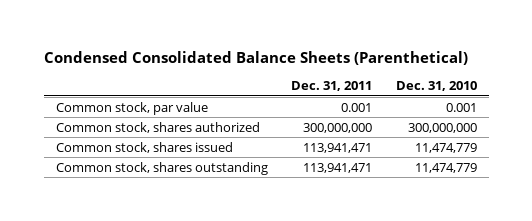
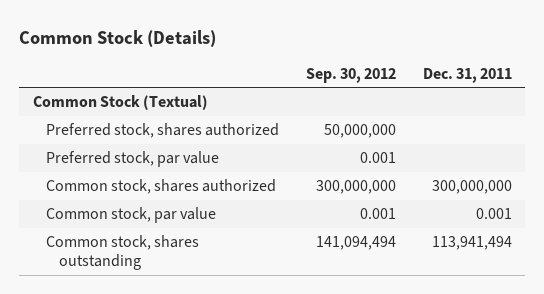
- Condensed Consolidated Balance Sheets (Parenthetical)
+ Common Stock (Details)
- | Dec. 31, 2011 | Dec. 31, 2010
+ | Sep. 30, 2012 | Dec. 31, 2011
+ Common Stock (Textual)
+ Preferred stock, shares authorized | 50,000,000 |
+ Preferred stock, par value | 0.001 |
- Common stock, shares issued | 113,941,471 | 11,474,779
- Common stock, shares outstanding | 113,941,471 | 11,474,779
moved down: Common stock, par value | 0.001 | 0.001
+ Common stock, shares outstanding | 141,094,494 | 113,941,494

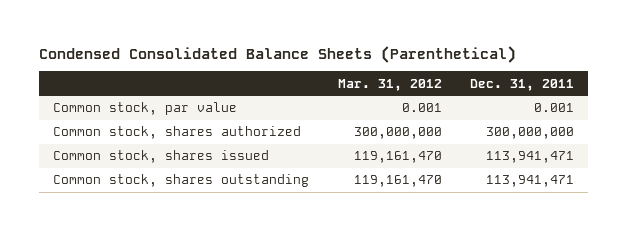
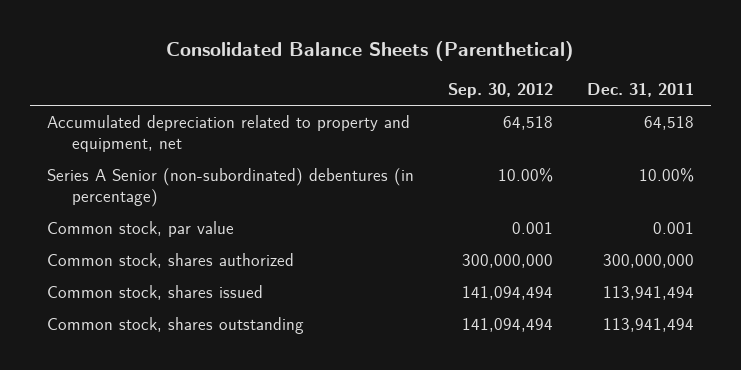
- Condensed Consolidated Balance Sheets (Parenthetical)
+ Consolidated Balance Sheets (Parenthetical)
- | Mar. 31, 2012 | Dec. 31, 2011
+ | Sep. 30, 2012 | Dec. 31, 2011
+ Accumulated depreciation related to property and equipment, net | 64,518 | 64,518
+ Series A Senior (non-subordinated) debentures (in percentage) | 10.00% | 10.00%
- Common stock, shares issued | 119,161,470 | 113,941,471
- Common stock, shares outstanding | 119,161,470 | 113,941,471
+ Common stock, shares issued | 141,094,494 | 113,941,494
+ Common stock, shares outstanding | 141,094,494 | 113,941,494

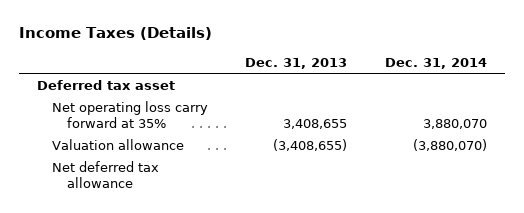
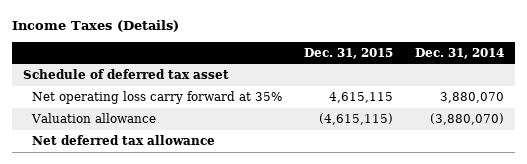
- | Dec. 31, 2013 | Dec. 31, 2014
+ | Dec. 31, 2015 | Dec. 31, 2014
- Deferred tax asset
+ Schedule of deferred tax asset

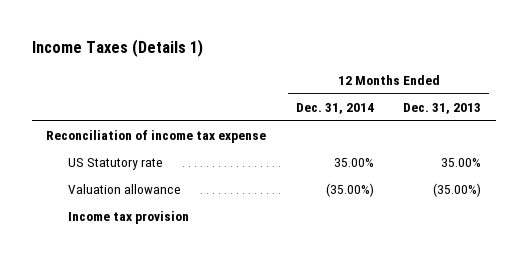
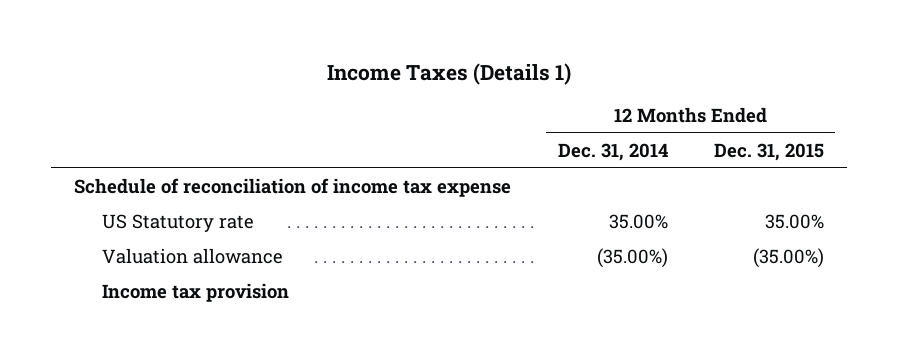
- | 12 Months Ended Dec. 31, 2014 | 12 Months Ended Dec. 31, 2013
+ | 12 Months Ended Dec. 31, 2014 | 12 Months Ended Dec. 31, 2015
- Reconciliation of income tax expense
+ Schedule of reconciliation of income tax expense

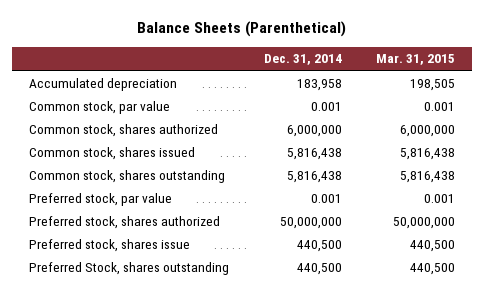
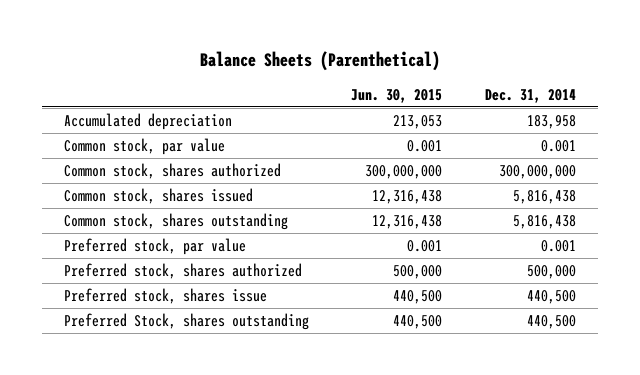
- | Dec. 31, 2014 | Mar. 31, 2015
+ | Jun. 30, 2015 | Dec. 31, 2014
- Common stock, shares authorized | 6,000,000 | 6,000,000
+ Common stock, shares authorized | 300,000,000 | 300,000,000
- Preferred stock, shares authorized | 50,000,000 | 50,000,000
+ Preferred stock, shares authorized | 500,000 | 500,000

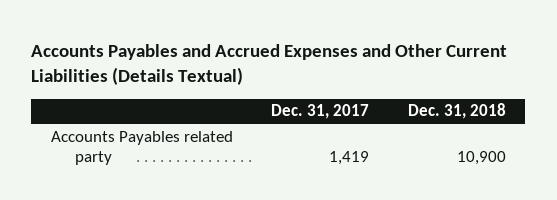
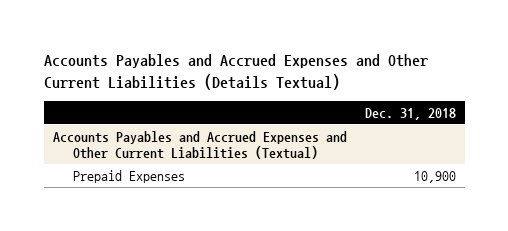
- | Dec. 31, 2017 | Dec. 31, 2018
+ | Dec. 31, 2018
- Accounts Payables related party | 1,419 | 10,900
+ Accounts Payables and Accrued Expenses and Other Current Liabilities (Textual)
+ Prepaid Expenses | 10,900

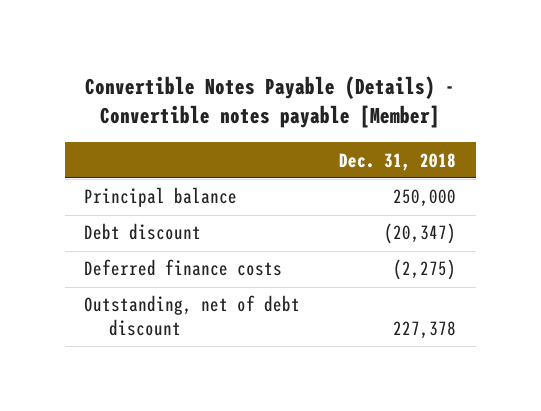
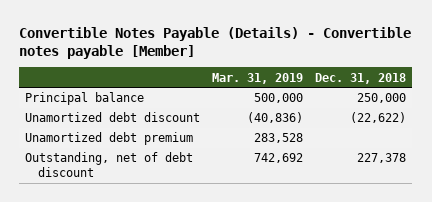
- | Dec. 31, 2018
+ | Mar. 31, 2019 | Dec. 31, 2018
- Debt discount | (20,347)
- Deferred finance costs | (2,275)
+ Unamortized debt discount | (40,836) | (22,622)
+ Unamortized debt premium | 283,528 |

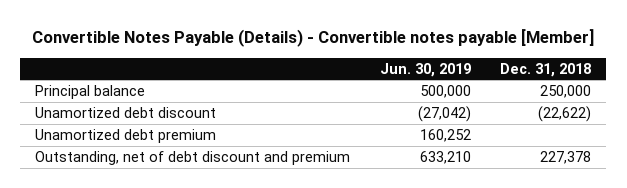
- | Mar. 31, 2019 | Dec. 31, 2018
+ | Jun. 30, 2019 | Dec. 31, 2018
- Outstanding, net of debt discount | 742,692 | 227,378
+ Outstanding, net of debt discount and premium | 633,210 | 227,378

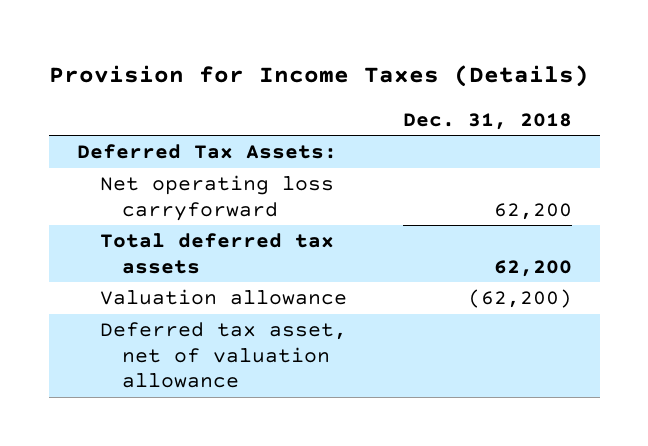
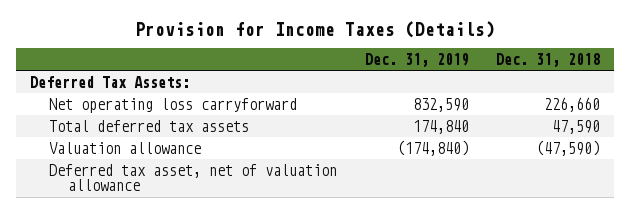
- | Dec. 31, 2018
+ | Dec. 31, 2019 | Dec. 31, 2018
- Net operating loss carryforward | 62,200
- Total deferred tax assets | 62,200
- Valuation allowance | (62,200)
+ Net operating loss carryforward | 832,590 | 226,660
+ Total deferred tax assets | 174,840 | 47,590
+ Valuation allowance | (174,840) | (47,590)

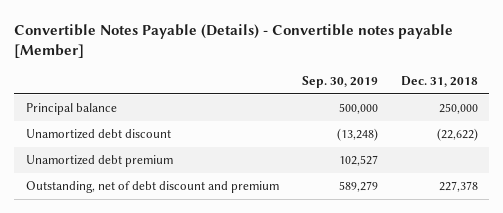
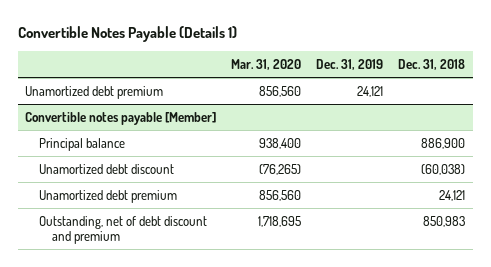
- Convertible Notes Payable (Details) - Convertible notes payable [Member]
+ Convertible Notes Payable (Details 1)
- | Sep. 30, 2019 | Dec. 31, 2018
+ | Mar. 31, 2020 | Dec. 31, 2019 | Dec. 31, 2018
- Principal balance | 500,000 | 250,000
- Unamortized debt discount | (13,248) | (22,622)
- Outstanding, net of debt discount and premium | 589,279 | 227,378
+ Convertible notes payable [Member]
+ Principal balance | 938,400 | | 886,900
+ Unamortized debt discount | (76,265) | | (60,038)
+ Unamortized debt premium | 856,560 | | 24,121
+ Outstanding, net of debt discount and premium | 1,718,695 | | 850,983

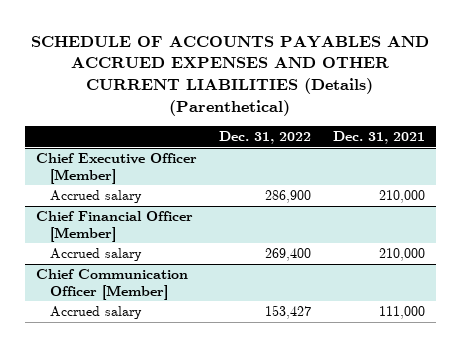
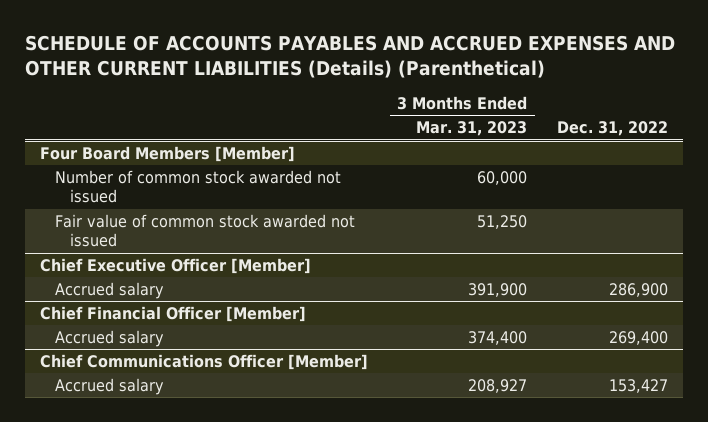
- | Dec. 31, 2022 | Dec. 31, 2021
+ | 3 Months Ended Mar. 31, 2023 | Dec. 31, 2022
+ Four Board Members [Member]
+ Number of common stock awarded not issued | 60,000 |
+ Fair value of common stock awarded not issued | 51,250 |
- Chief Communication Officer [Member]
+ Chief Communications Officer [Member]

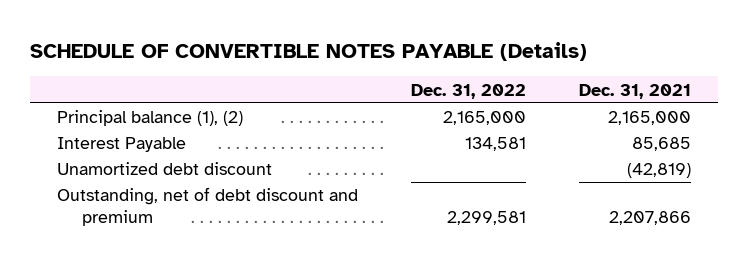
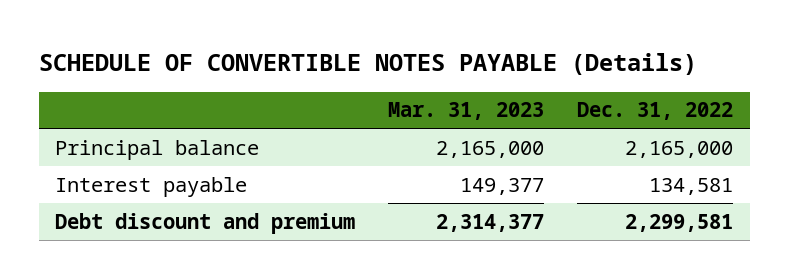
- | Dec. 31, 2022 | Dec. 31, 2021
+ | Mar. 31, 2023 | Dec. 31, 2022
- Principal balance (1), (2) | 2,165,000 | 2,165,000
- Interest Payable | 134,581 | 85,685
- Unamortized debt discount | | (42,819)
- Outstanding, net of debt discount and premium | 2,299,581 | 2,207,866
+ Principal balance | 2,165,000 | 2,165,000
+ Interest payable | 149,377 | 134,581
+ Debt discount and premium | 2,314,377 | 2,299,581

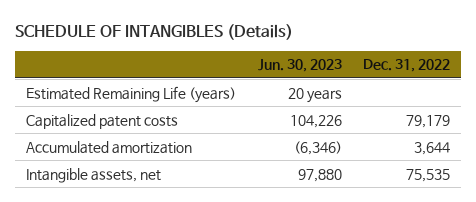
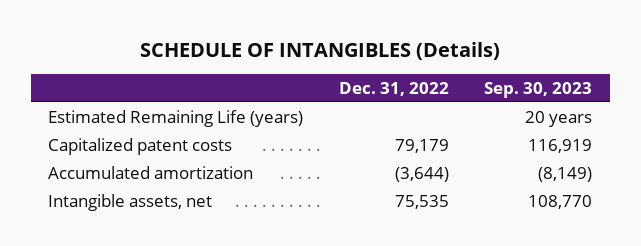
- | Jun. 30, 2023 | Dec. 31, 2022
+ | Dec. 31, 2022 | Sep. 30, 2023
- Accumulated amortization | (6,346) | 3,644
+ Accumulated amortization | (3,644) | (8,149)

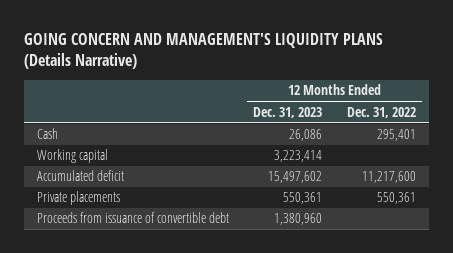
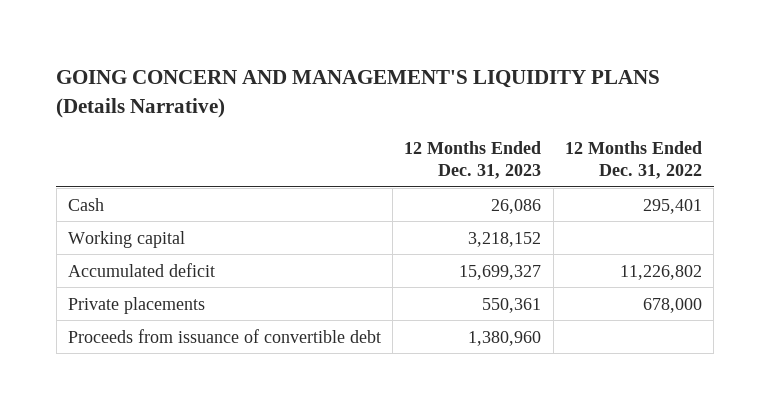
- Working capital | 3,223,414 |
- Accumulated deficit | 15,497,602 | 11,217,600
- Private placements | 550,361 | 550,361
+ Working capital | 3,218,152 |
+ Accumulated deficit | 15,699,327 | 11,226,802
+ Private placements | 550,361 | 678,000

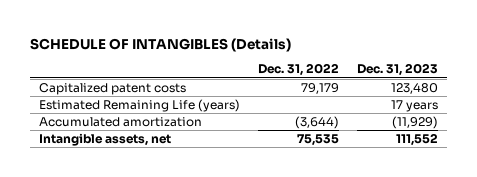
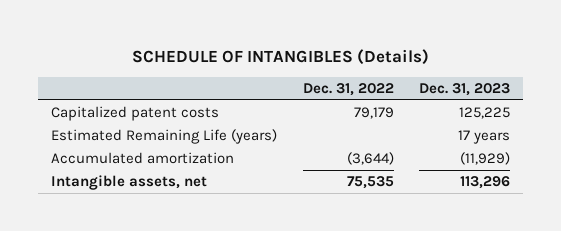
- Capitalized patent costs | 79,179 | 123,480
+ Capitalized patent costs | 79,179 | 125,225
- Intangible assets, net | 75,535 | 111,552
+ Intangible assets, net | 75,535 | 113,296

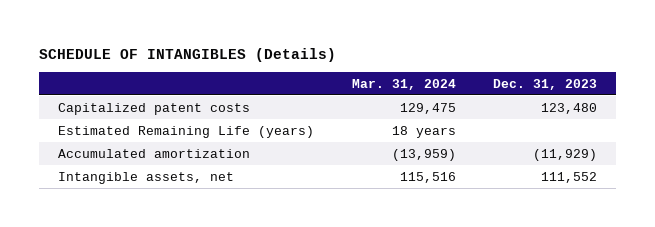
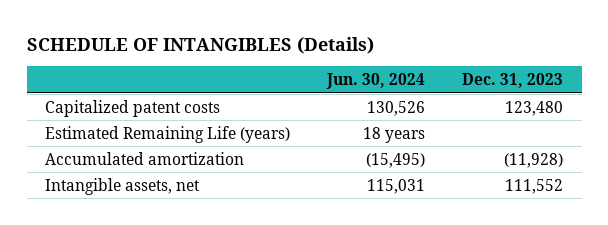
- | Mar. 31, 2024 | Dec. 31, 2023
+ | Jun. 30, 2024 | Dec. 31, 2023
- Accumulated amortization | (13,959) | (11,929)
+ Accumulated amortization | (15,495) | (11,928)

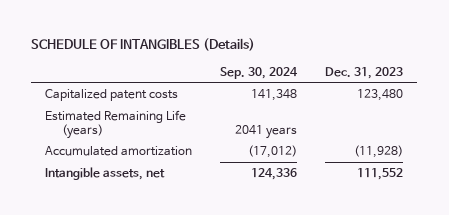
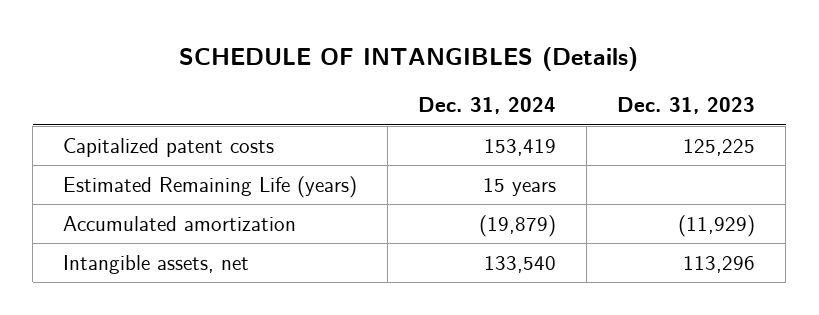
- | Sep. 30, 2024 | Dec. 31, 2023
+ | Dec. 31, 2024 | Dec. 31, 2023
- Capitalized patent costs | 141,348 | 123,480
+ Capitalized patent costs | 153,419 | 125,225
- Accumulated amortization | (17,012) | (11,928)
- Intangible assets, net | 124,336 | 111,552
+ Accumulated amortization | (19,879) | (11,929)
+ Intangible assets, net | 133,540 | 113,296

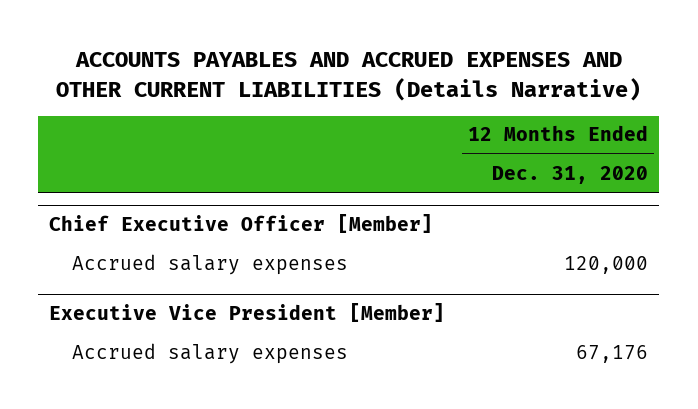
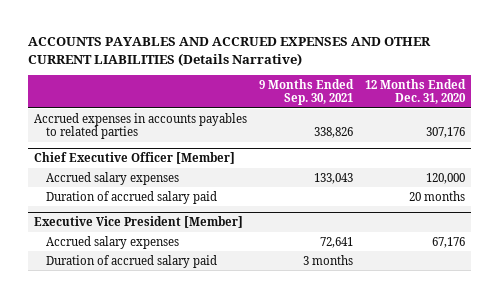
- | 12 Months Ended Dec. 31, 2020
+ | 9 Months Ended Sep. 30, 2021 | 12 Months Ended Dec. 31, 2020
+ Accrued expenses in accounts payables to related parties | 338,826 | 307,176
@ Chief Executive Officer [Member]
+ Duration of accrued salary paid | | 20 months
@ Executive Vice President [Member]
+ Duration of accrued salary paid | 3 months |

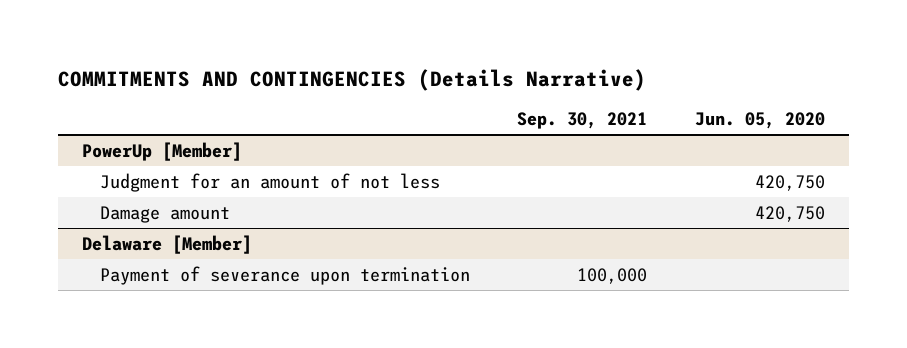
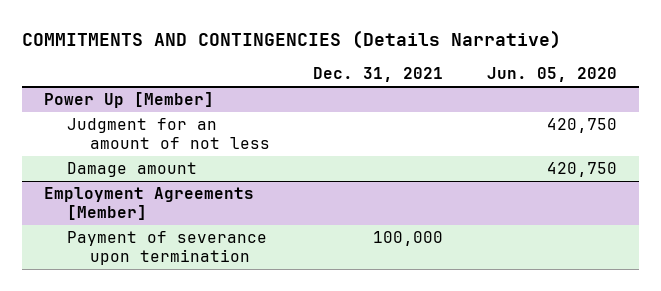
- | Sep. 30, 2021 | Jun. 05, 2020
+ | Dec. 31, 2021 | Jun. 05, 2020
- PowerUp [Member]
+ Power Up [Member]
- Delaware [Member]
+ Employment Agreements [Member]

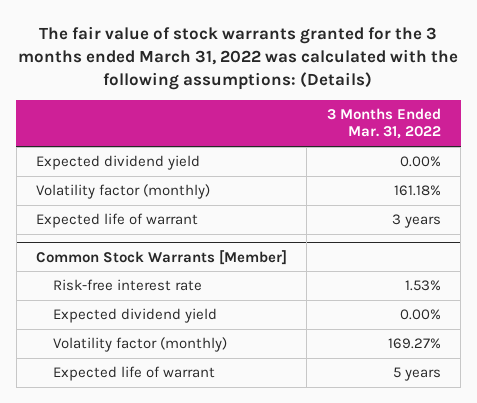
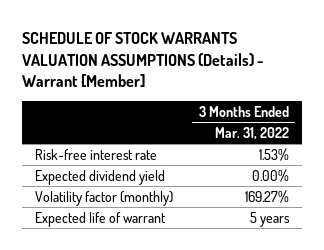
- The fair value of stock warrants granted for the 3 months ended March 31, 2022 was calculated with the following assumptions: (Details)
+ SCHEDULE OF STOCK WARRANTS VALUATION ASSUMPTIONS (Details) - Warrant [Member]
- Expected dividend yield | 0.00%
- Volatility factor (monthly) | 161.18%
- Expected life of warrant | 3 years
- Common Stock Warrants [Member]

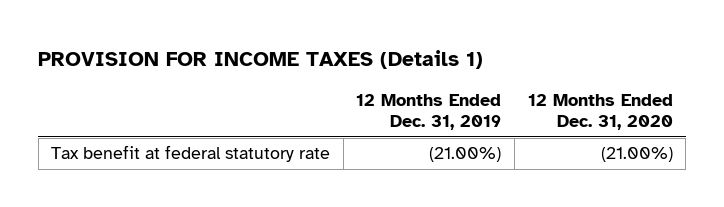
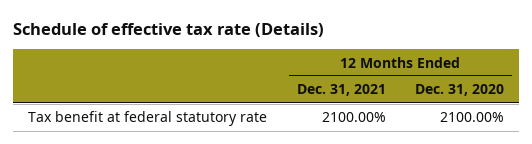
- PROVISION FOR INCOME TAXES (Details 1)
+ Schedule of effective tax rate (Details)
- | 12 Months Ended Dec. 31, 2019 | 12 Months Ended Dec. 31, 2020
+ | 12 Months Ended Dec. 31, 2021 | 12 Months Ended Dec. 31, 2020
- Tax benefit at federal statutory rate | (21.00%) | (21.00%)
+ Tax benefit at federal statutory rate | 2100.00% | 2100.00%

